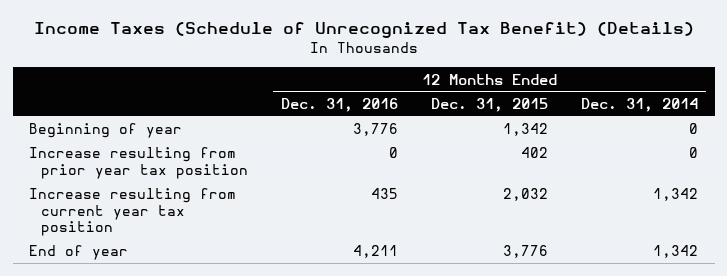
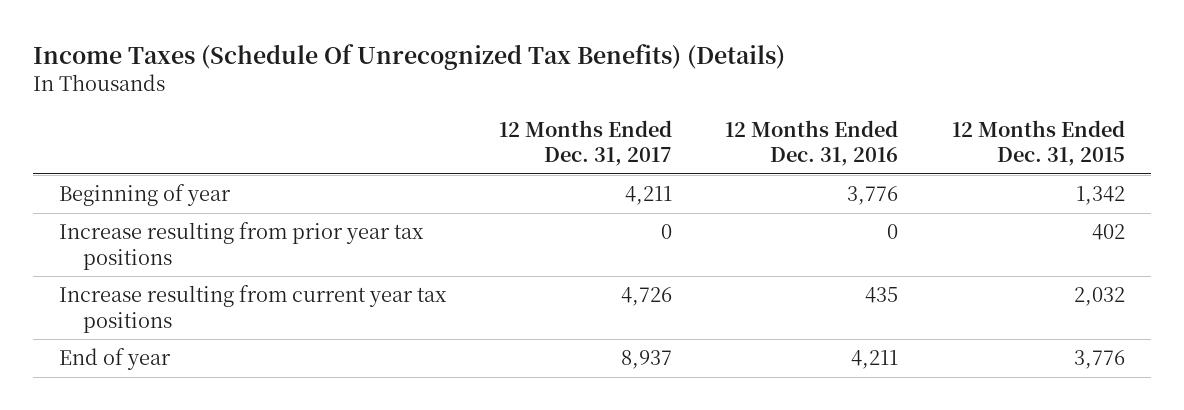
- Income Taxes (Schedule of Unrecognized Tax Benefit) (Details)
+ Income Taxes (Schedule Of Unrecognized Tax Benefits) (Details)
- | 12 Months Ended Dec. 31, 2016 | 12 Months Ended Dec. 31, 2015 | 12 Months Ended Dec. 31, 2014
+ | 12 Months Ended Dec. 31, 2017 | 12 Months Ended Dec. 31, 2016 | 12 Months Ended Dec. 31, 2015
- Increase resulting from prior year tax position | 0 | 402 | 0
- Increase resulting from current year tax position | 435 | 2,032 | 1,342
+ Increase resulting from prior year tax positions | 0 | 0 | 402
+ Increase resulting from current year tax positions | 4,726 | 435 | 2,032

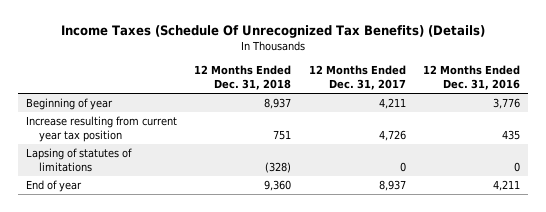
- | 12 Months Ended Dec. 31, 2017 | 12 Months Ended Dec. 31, 2016 | 12 Months Ended Dec. 31, 2015
+ | 12 Months Ended Dec. 31, 2018 | 12 Months Ended Dec. 31, 2017 | 12 Months Ended Dec. 31, 2016
- Increase resulting from prior year tax positions | 0 | 0 | 402
- Increase resulting from current year tax positions | 4,726 | 435 | 2,032
+ Increase resulting from current year tax position | 751 | 4,726 | 435
+ Lapsing of statutes of limitations | (328) | 0 | 0

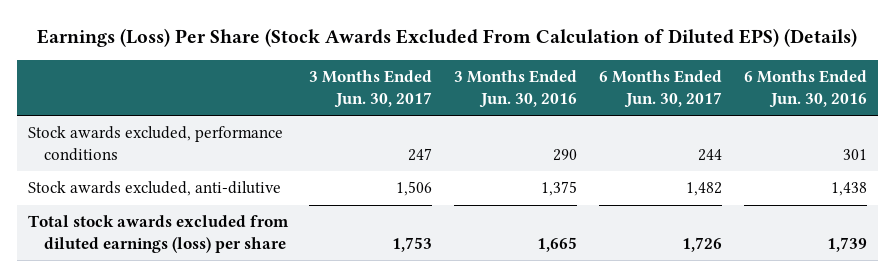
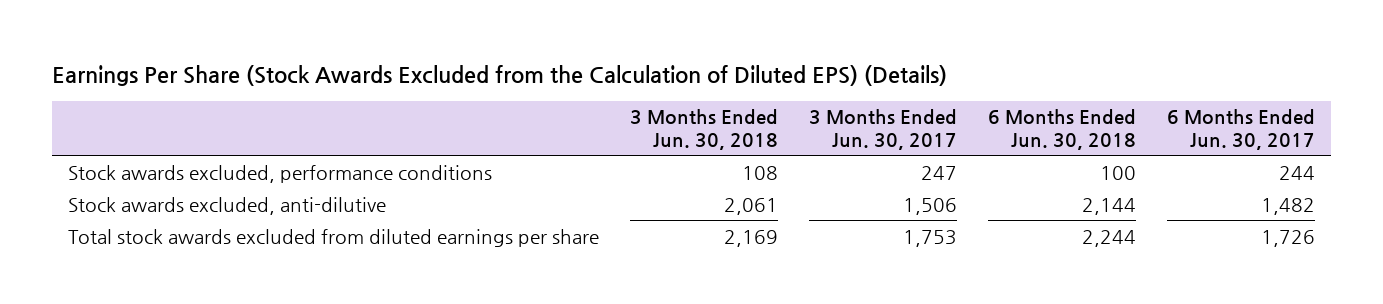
- Earnings (Loss) Per Share (Stock Awards Excluded From Calculation of Diluted EPS) (Details)
+ Earnings Per Share (Stock Awards Excluded from the Calculation of Diluted EPS) (Details)
- | 3 Months Ended Jun. 30, 2017 | 3 Months Ended Jun. 30, 2016 | 6 Months Ended Jun. 30, 2017 | 6 Months Ended Jun. 30, 2016
+ | 3 Months Ended Jun. 30, 2018 | 3 Months Ended Jun. 30, 2017 | 6 Months Ended Jun. 30, 2018 | 6 Months Ended Jun. 30, 2017
- Total stock awards excluded from diluted earnings (loss) per share | 1,753 | 1,665 | 1,726 | 1,739
+ Total stock awards excluded from diluted earnings per share | 2,169 | 1,753 | 2,244 | 1,726

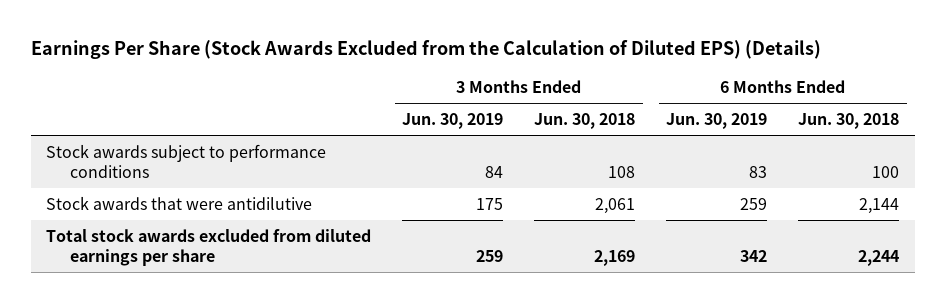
- | 3 Months Ended Jun. 30, 2018 | 3 Months Ended Jun. 30, 2017 | 6 Months Ended Jun. 30, 2018 | 6 Months Ended Jun. 30, 2017
+ | 3 Months Ended Jun. 30, 2019 | 3 Months Ended Jun. 30, 2018 | 6 Months Ended Jun. 30, 2019 | 6 Months Ended Jun. 30, 2018
- Stock awards excluded, performance conditions | 108 | 247 | 100 | 244
- Stock awards excluded, anti-dilutive | 2,061 | 1,506 | 2,144 | 1,482
+ Stock awards subject to performance conditions | 84 | 108 | 83 | 100
+ Stock awards that were antidilutive | 175 | 2,061 | 259 | 2,144

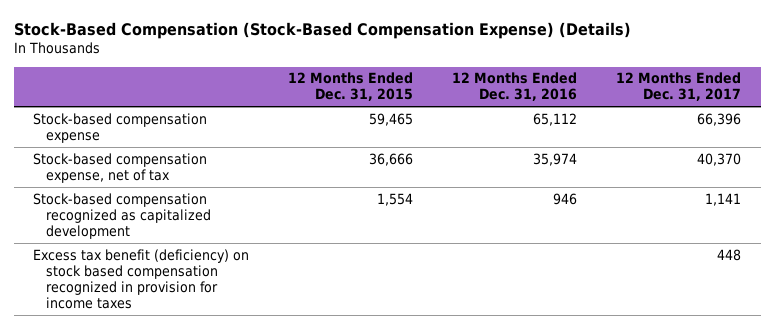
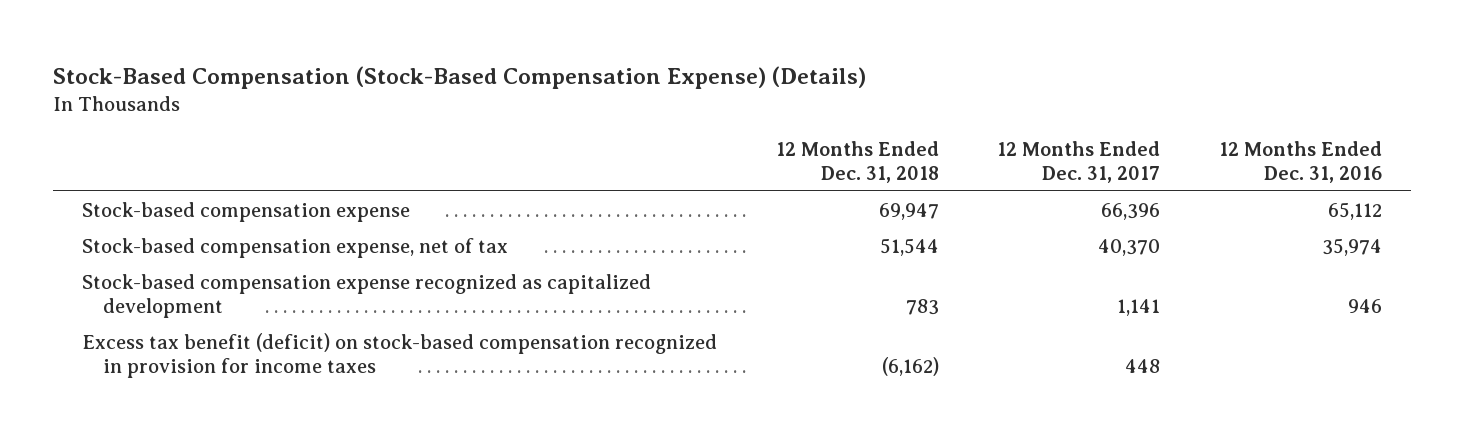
- | 12 Months Ended Dec. 31, 2015 | 12 Months Ended Dec. 31, 2016 | 12 Months Ended Dec. 31, 2017
+ | 12 Months Ended Dec. 31, 2018 | 12 Months Ended Dec. 31, 2017 | 12 Months Ended Dec. 31, 2016
- Stock-based compensation recognized as capitalized development | 1,554 | 946 | 1,141
- Excess tax benefit (deficiency) on stock based compensation recognized in provision for income taxes | | | 448
+ Stock-based compensation expense recognized as capitalized development | 783 | 1,141 | 946
+ Excess tax benefit (deficit) on stock-based compensation recognized in provision for income taxes | (6,162) | 448 |

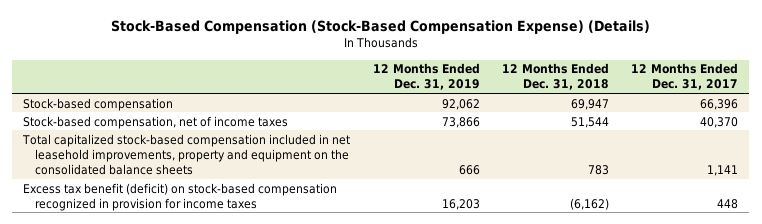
- | 12 Months Ended Dec. 31, 2018 | 12 Months Ended Dec. 31, 2017 | 12 Months Ended Dec. 31, 2016
+ | 12 Months Ended Dec. 31, 2019 | 12 Months Ended Dec. 31, 2018 | 12 Months Ended Dec. 31, 2017
- Stock-based compensation expense | 69,947 | 66,396 | 65,112
- Stock-based compensation expense, net of tax | 51,544 | 40,370 | 35,974
- Stock-based compensation expense recognized as capitalized development | 783 | 1,141 | 946
+ Stock-based compensation | 92,062 | 69,947 | 66,396
+ Stock-based compensation, net of income taxes | 73,866 | 51,544 | 40,370
+ Total capitalized stock-based compensation included in net leasehold improvements, property and equipment on the consolidated balance sheets | 666 | 783 | 1,141

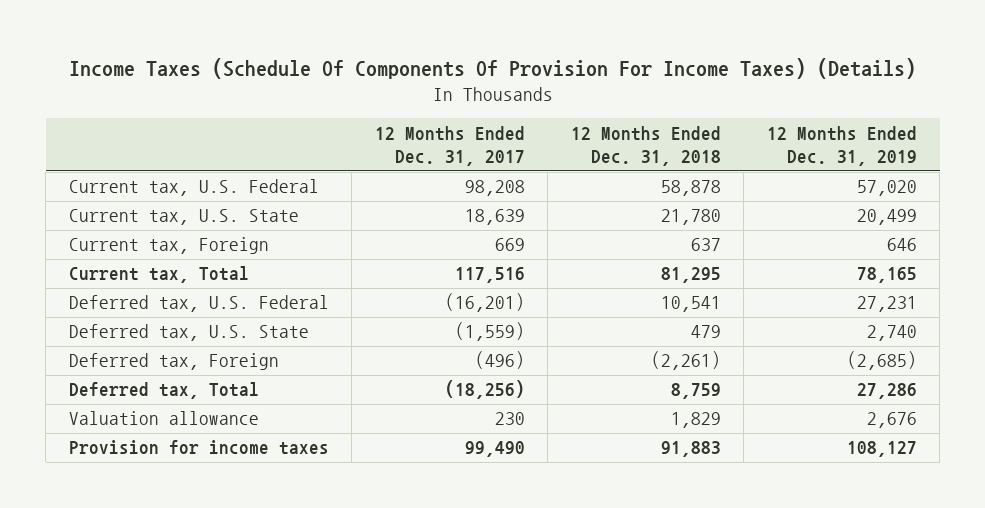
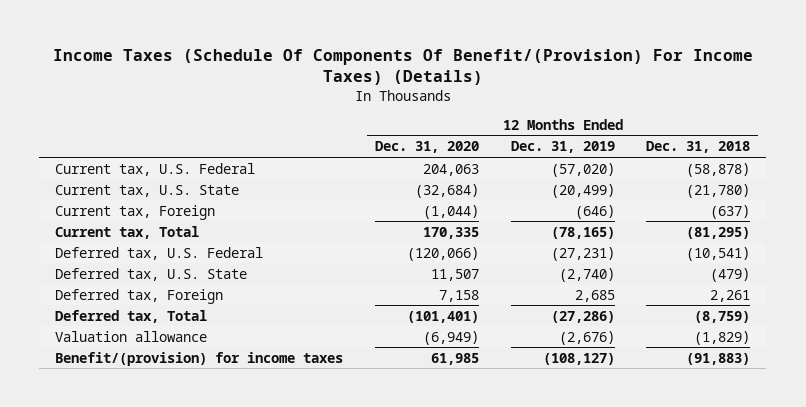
- Income Taxes (Schedule Of Components Of Provision For Income Taxes) (Details)
+ Income Taxes (Schedule Of Components Of Benefit/(Provision) For Income Taxes) (Details)
- | 12 Months Ended Dec. 31, 2017 | 12 Months Ended Dec. 31, 2018 | 12 Months Ended Dec. 31, 2019
+ | 12 Months Ended Dec. 31, 2020 | 12 Months Ended Dec. 31, 2019 | 12 Months Ended Dec. 31, 2018
- Current tax, U.S. Federal | 98,208 | 58,878 | 57,020
- Current tax, U.S. State | 18,639 | 21,780 | 20,499
- Current tax, Foreign | 669 | 637 | 646
- Current tax, Total | 117,516 | 81,295 | 78,165
- Deferred tax, U.S. Federal | (16,201) | 10,541 | 27,231
- Deferred tax, U.S. State | (1,559) | 479 | 2,740
- Deferred tax, Foreign | (496) | (2,261) | (2,685)
- Deferred tax, Total | (18,256) | 8,759 | 27,286
- Valuation allowance | 230 | 1,829 | 2,676
- Provision for income taxes | 99,490 | 91,883 | 108,127
+ Current tax, U.S. Federal | 204,063 | (57,020) | (58,878)
+ Current tax, U.S. State | (32,684) | (20,499) | (21,780)
+ Current tax, Foreign | (1,044) | (646) | (637)
+ Current tax, Total | 170,335 | (78,165) | (81,295)
+ Deferred tax, U.S. Federal | (120,066) | (27,231) | (10,541)
+ Deferred tax, U.S. State | 11,507 | (2,740) | (479)
+ Deferred tax, Foreign | 7,158 | 2,685 | 2,261
+ Deferred tax, Total | (101,401) | (27,286) | (8,759)
+ Valuation allowance | (6,949) | (2,676) | (1,829)
+ Benefit/(provision) for income taxes | 61,985 | (108,127) | (91,883)

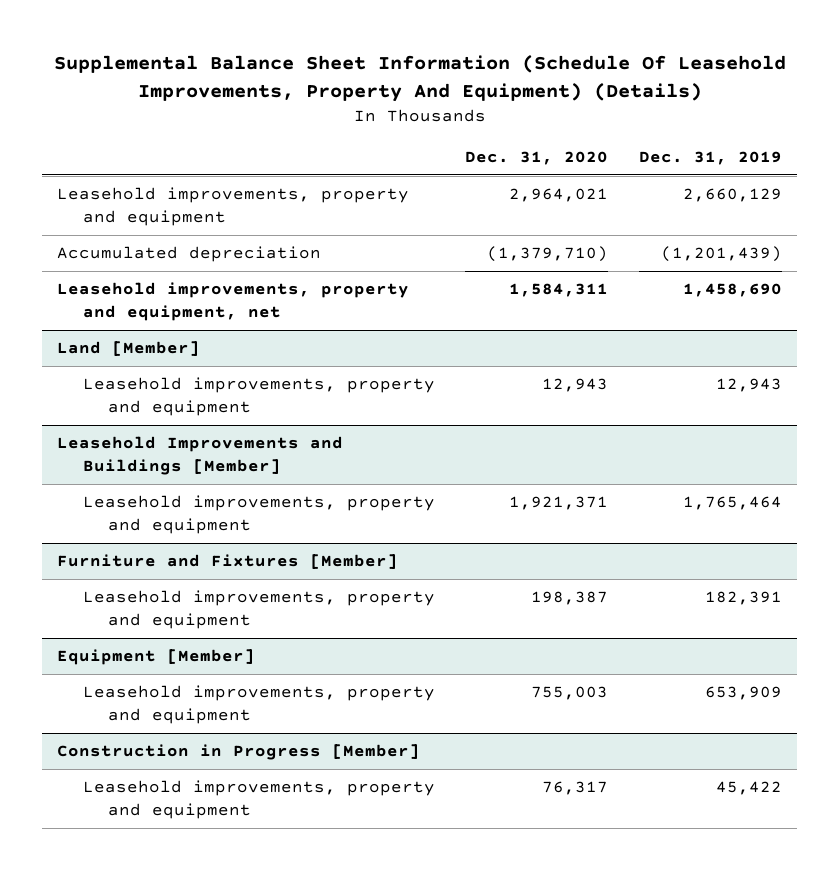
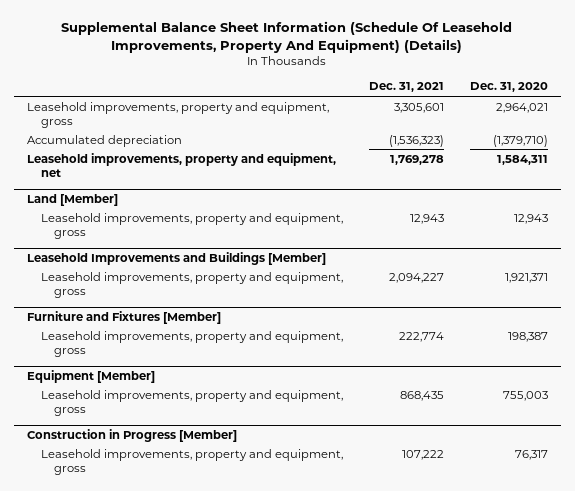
- | Dec. 31, 2020 | Dec. 31, 2019
+ | Dec. 31, 2021 | Dec. 31, 2020
- Leasehold improvements, property and equipment | 2,964,021 | 2,660,129
+ Leasehold improvements, property and equipment, gross | 3,305,601 | 2,964,021
@ Land [Member]
- Leasehold improvements, property and equipment | 12,943 | 12,943
+ Leasehold improvements, property and equipment, gross | 12,943 | 12,943
@ Leasehold Improvements and Buildings [Member]
- Leasehold improvements, property and equipment | 1,921,371 | 1,765,464
+ Leasehold improvements, property and equipment, gross | 2,094,227 | 1,921,371
@ Furniture and Fixtures [Member]
- Leasehold improvements, property and equipment | 198,387 | 182,391
+ Leasehold improvements, property and equipment, gross | 222,774 | 198,387
@ Equipment [Member]
- Leasehold improvements, property and equipment | 755,003 | 653,909
+ Leasehold improvements, property and equipment, gross | 868,435 | 755,003
@ Construction in Progress [Member]
- Leasehold improvements, property and equipment | 76,317 | 45,422
+ Leasehold improvements, property and equipment, gross | 107,222 | 76,317

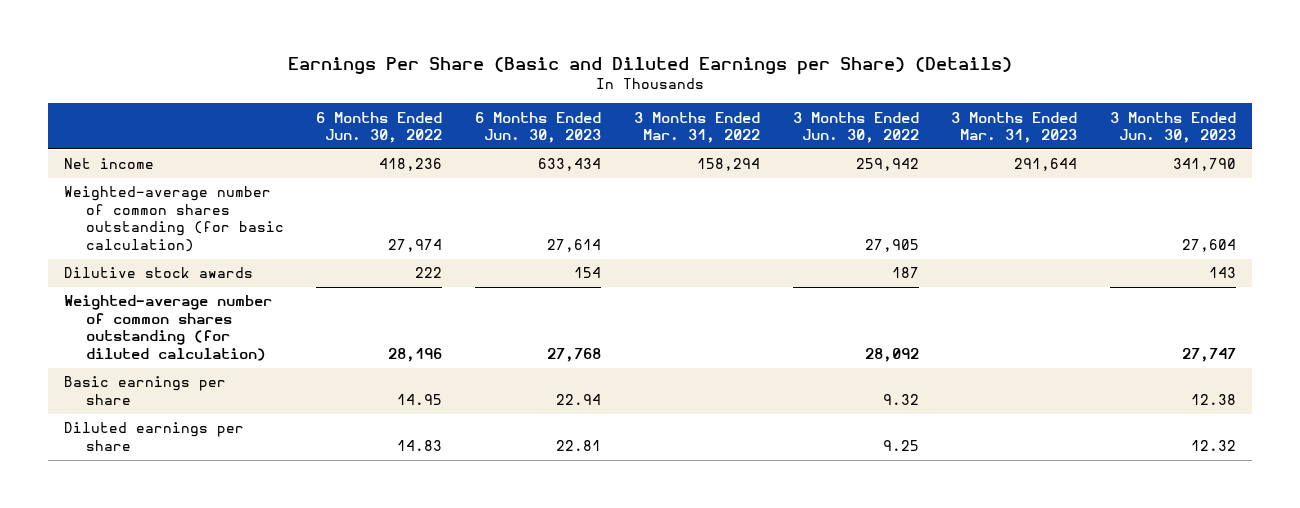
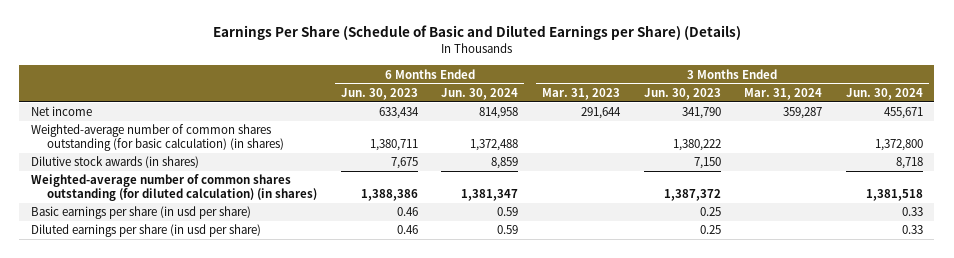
- Earnings Per Share (Basic and Diluted Earnings per Share) (Details)
+ Earnings Per Share (Schedule of Basic and Diluted Earnings per Share) (Details)
- | 6 Months Ended Jun. 30, 2022 | 6 Months Ended Jun. 30, 2023 | 3 Months Ended Mar. 31, 2022 | 3 Months Ended Jun. 30, 2022 | 3 Months Ended Mar. 31, 2023 | 3 Months Ended Jun. 30, 2023
+ | 6 Months Ended Jun. 30, 2023 | 6 Months Ended Jun. 30, 2024 | 3 Months Ended Mar. 31, 2023 | 3 Months Ended Jun. 30, 2023 | 3 Months Ended Mar. 31, 2024 | 3 Months Ended Jun. 30, 2024
- Weighted-average number of common shares outstanding (for basic calculation) | 27,974 | 27,614 | | 27,905 | | 27,604
- Dilutive stock awards | 222 | 154 | | 187 | | 143
- Weighted-average number of common shares outstanding (for diluted calculation) | 28,196 | 27,768 | | 28,092 | | 27,747
- Basic earnings per share | 14.95 | 22.94 | | 9.32 | | 12.38
- Diluted earnings per share | 14.83 | 22.81 | | 9.25 | | 12.32
+ Weighted-average number of common shares outstanding (for basic calculation) (in shares) | 1,380,711 | 1,372,488 | | 1,380,222 | | 1,372,800
+ Dilutive stock awards (in shares) | 7,675 | 8,859 | | 7,150 | | 8,718
+ Weighted-average number of common shares outstanding (for diluted calculation) (in shares) | 1,388,386 | 1,381,347 | | 1,387,372 | | 1,381,518
+ Basic earnings per share (in usd per share) | 0.46 | 0.59 | | 0.25 | | 0.33
+ Diluted earnings per share (in usd per share) | 0.46 | 0.59 | | 0.25 | | 0.33

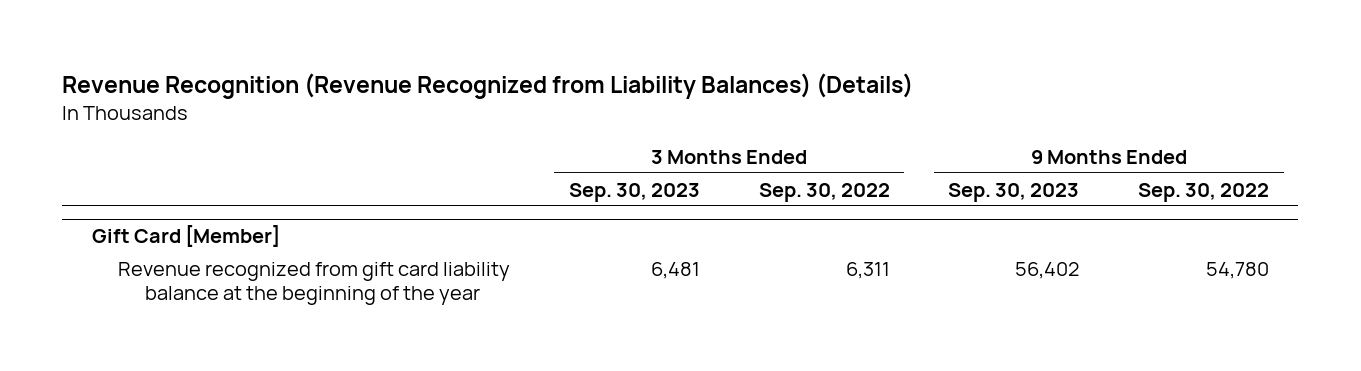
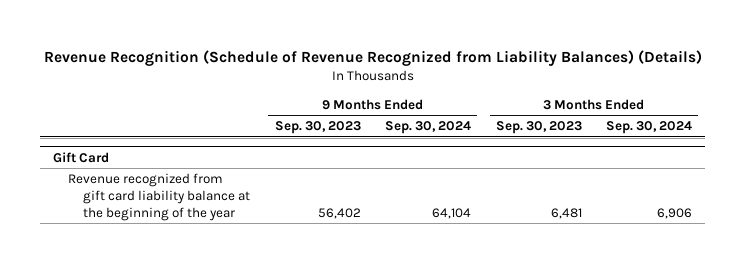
- Revenue Recognition (Revenue Recognized from Liability Balances) (Details)
+ Revenue Recognition (Schedule of Revenue Recognized from Liability Balances) (Details)
- | 3 Months Ended Sep. 30, 2023 | 3 Months Ended Sep. 30, 2022 | 9 Months Ended Sep. 30, 2023 | 9 Months Ended Sep. 30, 2022
+ | 9 Months Ended Sep. 30, 2023 | 9 Months Ended Sep. 30, 2024 | 3 Months Ended Sep. 30, 2023 | 3 Months Ended Sep. 30, 2024
- Gift Card [Member]
+ Gift Card

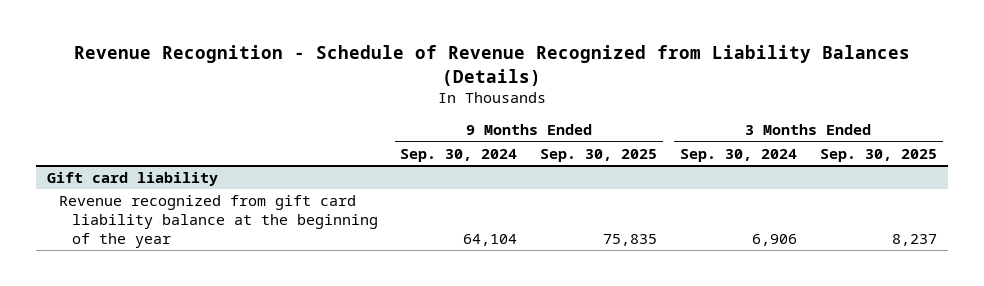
- Revenue Recognition (Schedule of Revenue Recognized from Liability Balances) (Details)
+ Revenue Recognition - Schedule of Revenue Recognized from Liability Balances (Details)
- | 9 Months Ended Sep. 30, 2023 | 9 Months Ended Sep. 30, 2024 | 3 Months Ended Sep. 30, 2023 | 3 Months Ended Sep. 30, 2024
+ | 9 Months Ended Sep. 30, 2024 | 9 Months Ended Sep. 30, 2025 | 3 Months Ended Sep. 30, 2024 | 3 Months Ended Sep. 30, 2025
- Gift Card
+ Gift card liability

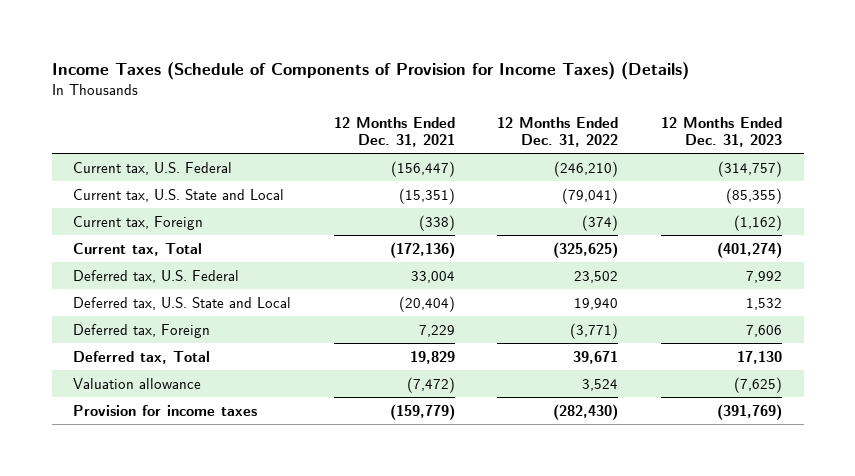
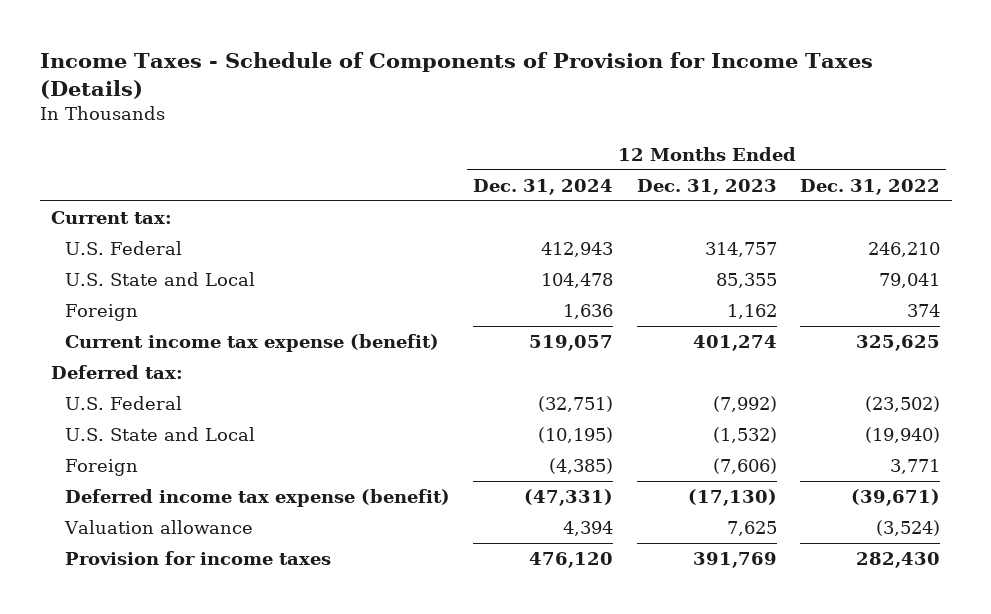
- Income Taxes (Schedule of Components of Provision for Income Taxes) (Details)
+ Income Taxes - Schedule of Components of Provision for Income Taxes (Details)
- | 12 Months Ended Dec. 31, 2021 | 12 Months Ended Dec. 31, 2022 | 12 Months Ended Dec. 31, 2023
+ | 12 Months Ended Dec. 31, 2024 | 12 Months Ended Dec. 31, 2023 | 12 Months Ended Dec. 31, 2022
- Current tax, U.S. Federal | (156,447) | (246,210) | (314,757)
- Current tax, U.S. State and Local | (15,351) | (79,041) | (85,355)
- Current tax, Foreign | (338) | (374) | (1,162)
- Current tax, Total | (172,136) | (325,625) | (401,274)
- Deferred tax, U.S. Federal | 33,004 | 23,502 | 7,992
- Deferred tax, U.S. State and Local | (20,404) | 19,940 | 1,532
- Deferred tax, Foreign | 7,229 | (3,771) | 7,606
- Deferred tax, Total | 19,829 | 39,671 | 17,130
- Valuation allowance | (7,472) | 3,524 | (7,625)
- Provision for income taxes | (159,779) | (282,430) | (391,769)
+ Current tax:
+ U.S. Federal | 412,943 | 314,757 | 246,210
+ U.S. State and Local | 104,478 | 85,355 | 79,041
+ Foreign | 1,636 | 1,162 | 374
+ Current income tax expense (benefit) | 519,057 | 401,274 | 325,625
+ Deferred tax:
+ U.S. Federal | (32,751) | (7,992) | (23,502)
+ U.S. State and Local | (10,195) | (1,532) | (19,940)
+ Foreign | (4,385) | (7,606) | 3,771
+ Deferred income tax expense (benefit) | (47,331) | (17,130) | (39,671)
+ Valuation allowance | 4,394 | 7,625 | (3,524)
+ Provision for income taxes | 476,120 | 391,769 | 282,430

